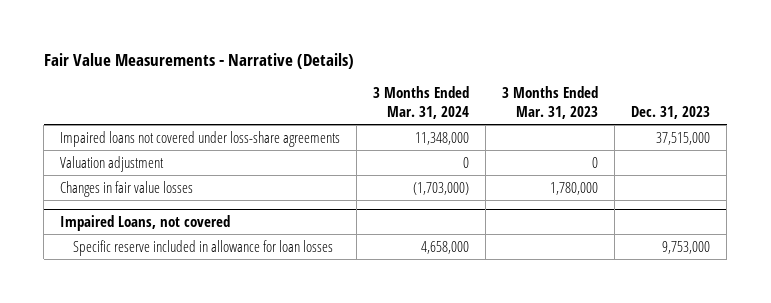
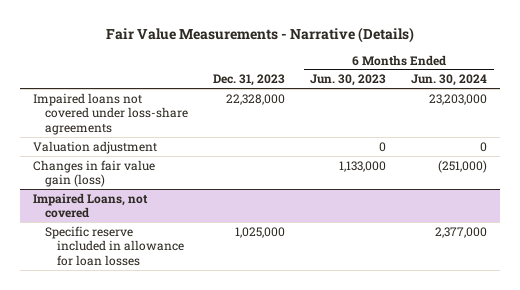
- | 3 Months Ended Mar. 31, 2024 | 3 Months Ended Mar. 31, 2023 | Dec. 31, 2023
+ | Dec. 31, 2023 | 6 Months Ended Jun. 30, 2023 | 6 Months Ended Jun. 30, 2024
- Impaired loans not covered under loss-share agreements | 11,348,000 | | 37,515,000
+ Impaired loans not covered under loss-share agreements | 22,328,000 | | 23,203,000
- Changes in fair value losses | (1,703,000) | 1,780,000 |
+ Changes in fair value gain (loss) | | 1,133,000 | (251,000)
@ Impaired Loans, not covered
- Specific reserve included in allowance for loan losses | 4,658,000 | | 9,753,000
+ Specific reserve included in allowance for loan losses | 1,025,000 | | 2,377,000

